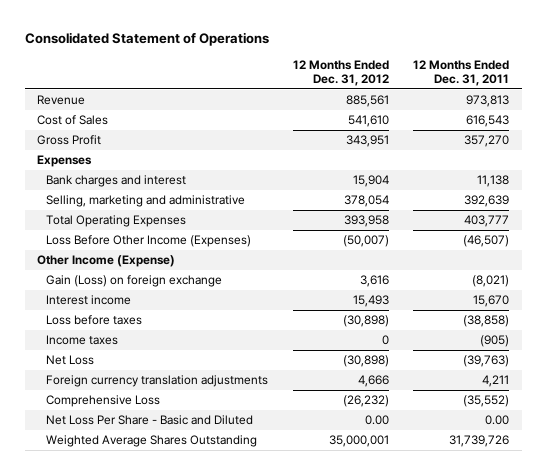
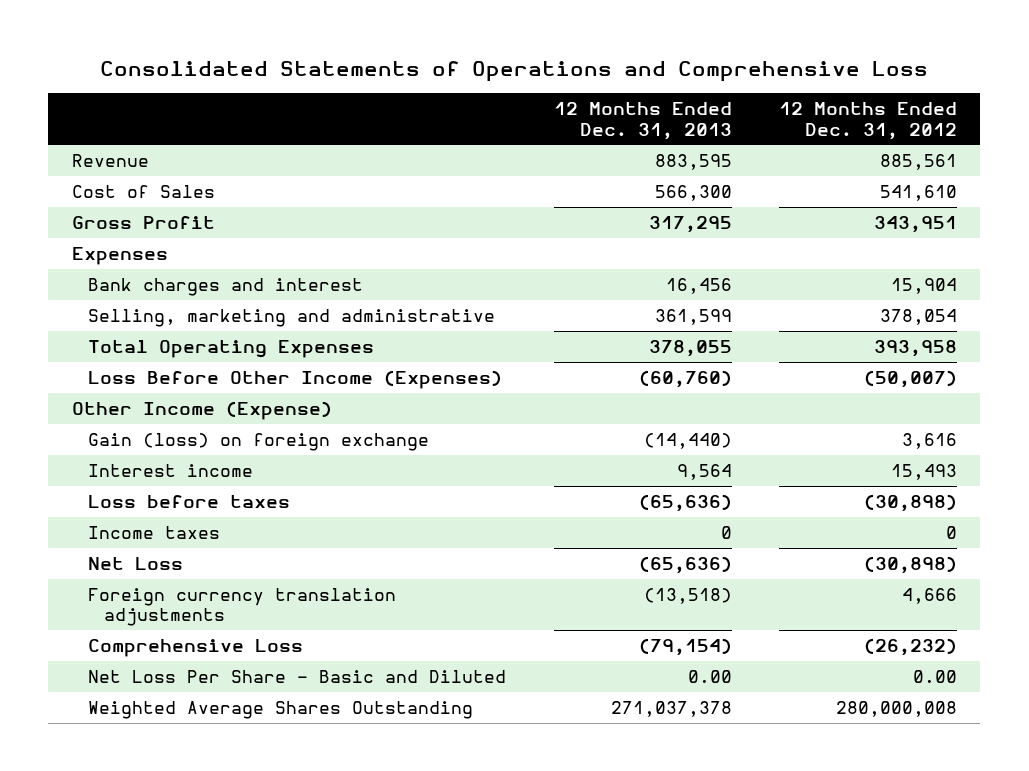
- Consolidated Statement of Operations
+ Consolidated Statements of Operations and Comprehensive Loss
- | 12 Months Ended Dec. 31, 2012 | 12 Months Ended Dec. 31, 2011
+ | 12 Months Ended Dec. 31, 2013 | 12 Months Ended Dec. 31, 2012
- Gain (Loss) on foreign exchange | 3,616 | (8,021)
+ Gain (loss) on foreign exchange | (14,440) | 3,616
- Weighted Average Shares Outstanding | 35,000,001 | 31,739,726
+ Weighted Average Shares Outstanding | 271,037,378 | 280,000,008

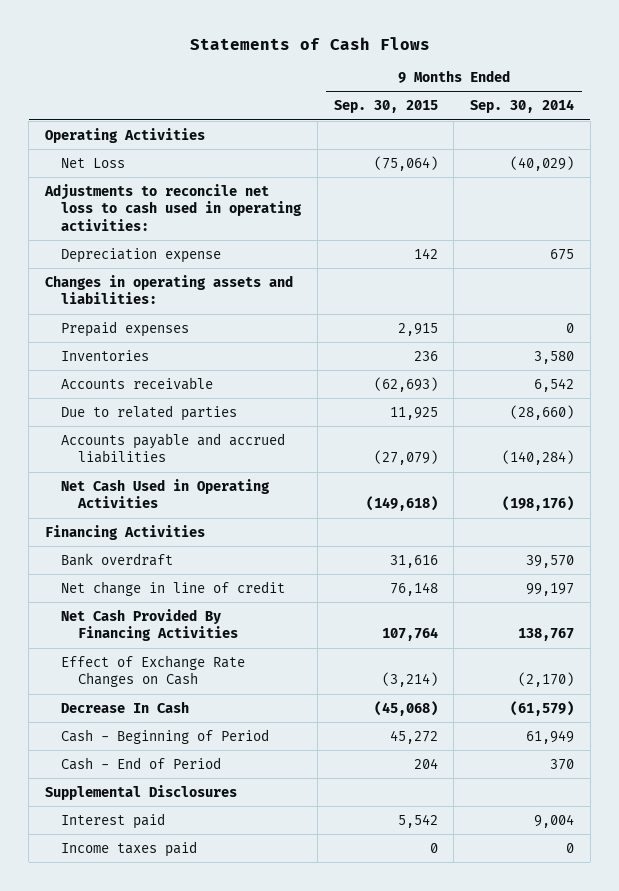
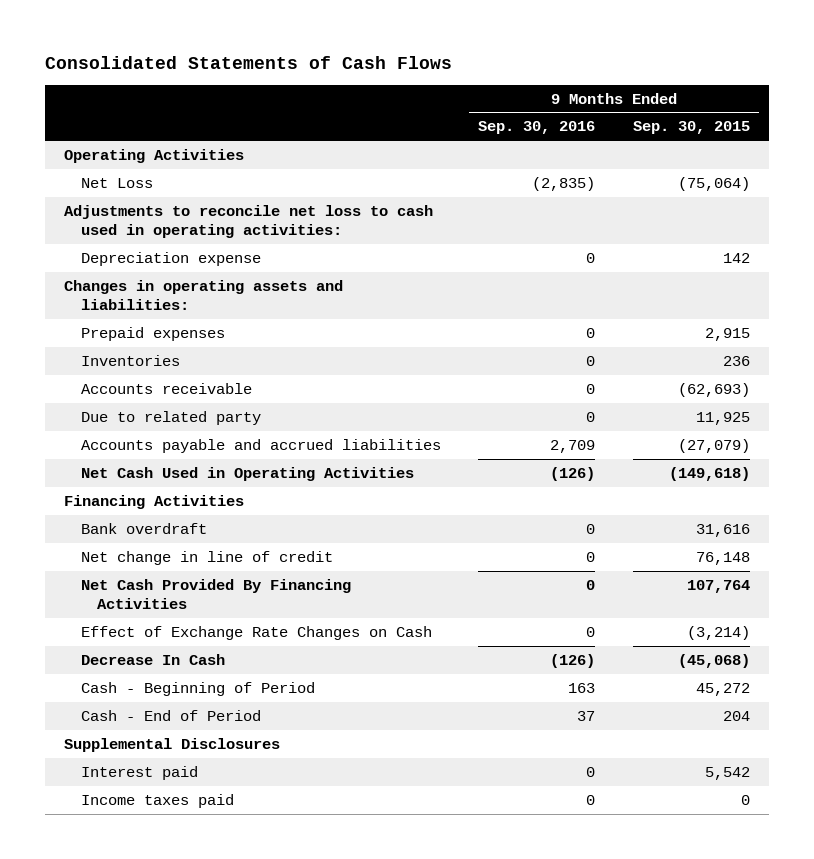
- Statements of Cash Flows
+ Consolidated Statements of Cash Flows
- | 9 Months Ended Sep. 30, 2015 | 9 Months Ended Sep. 30, 2014
+ | 9 Months Ended Sep. 30, 2016 | 9 Months Ended Sep. 30, 2015
- Due to related parties | 11,925 | (28,660)
+ Due to related party | 0 | 11,925

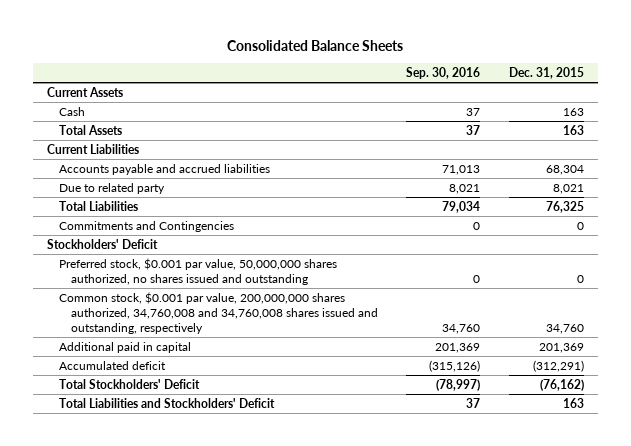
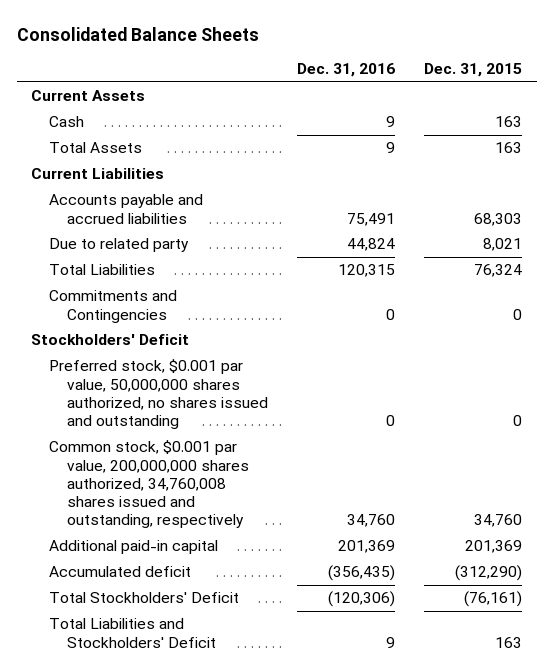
- | Sep. 30, 2016 | Dec. 31, 2015
+ | Dec. 31, 2016 | Dec. 31, 2015
- Accounts payable and accrued liabilities | 71,013 | 68,304
+ Accounts payable and accrued liabilities | 75,491 | 68,303
- Total Liabilities | 79,034 | 76,325
+ Total Liabilities | 120,315 | 76,324
- Common stock, $0.001 par value, 200,000,000 shares authorized, 34,760,008 and 34,760,008 shares issued and outstanding, respectively | 34,760 | 34,760
- Additional paid in capital | 201,369 | 201,369
- Accumulated deficit | (315,126) | (312,291)
- Total Stockholders' Deficit | (78,997) | (76,162)
+ Common stock, $0.001 par value, 200,000,000 shares authorized, 34,760,008 shares issued and outstanding, respectively | 34,760 | 34,760
+ Additional paid-in capital | 201,369 | 201,369
+ Accumulated deficit | (356,435) | (312,290)
+ Total Stockholders' Deficit | (120,306) | (76,161)

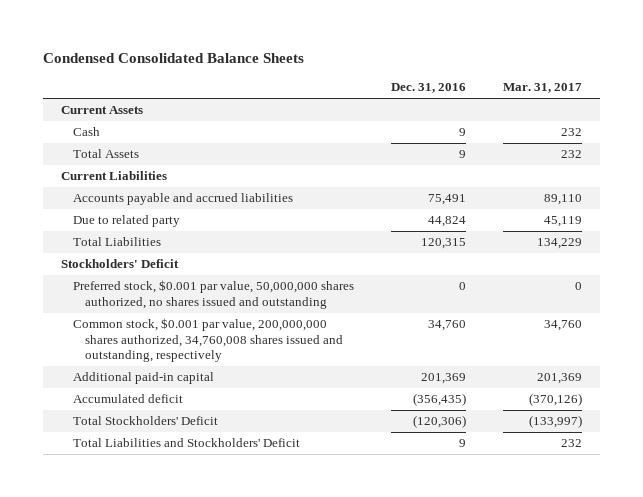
- Consolidated Balance Sheets
+ Condensed Consolidated Balance Sheets
- | Dec. 31, 2016 | Dec. 31, 2015
+ | Dec. 31, 2016 | Mar. 31, 2017
- Commitments and Contingencies | 0 | 0

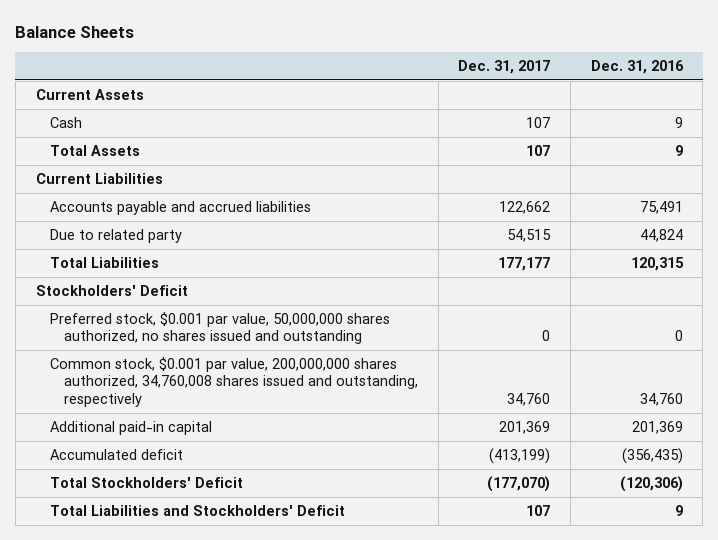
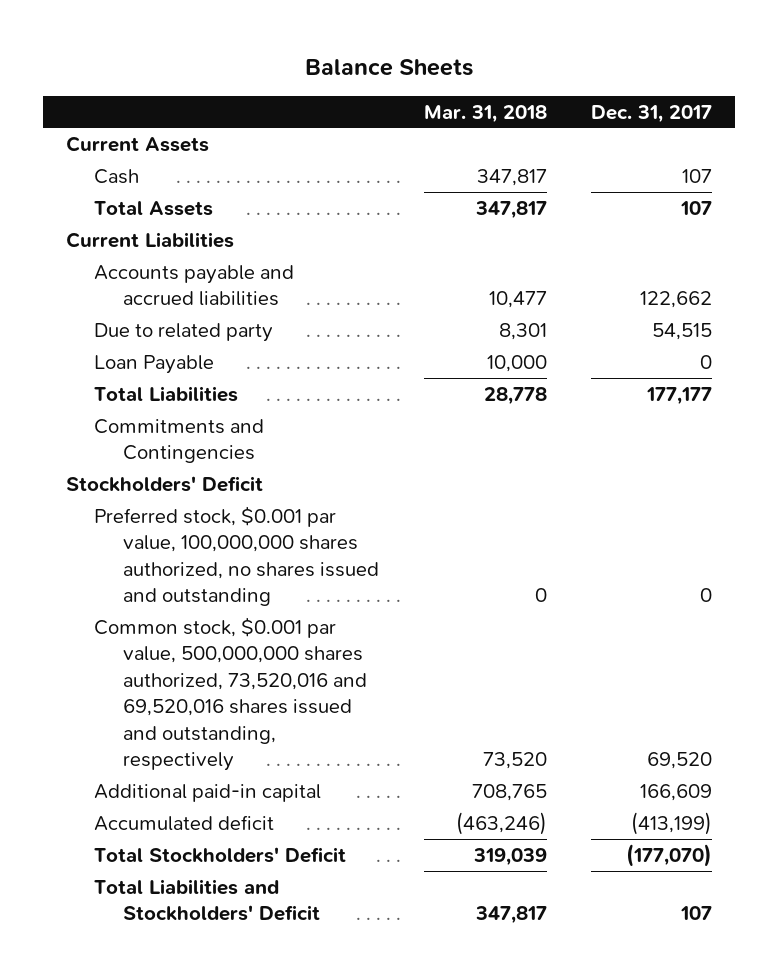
- | Dec. 31, 2017 | Dec. 31, 2016
+ | Mar. 31, 2018 | Dec. 31, 2017
+ Loan Payable | 10,000 | 0
+ Commitments and Contingencies
- Preferred stock, $0.001 par value, 50,000,000 shares authorized, no shares issued and outstanding | 0 | 0
- Common stock, $0.001 par value, 200,000,000 shares authorized, 34,760,008 shares issued and outstanding, respectively | 34,760 | 34,760
- Additional paid-in capital | 201,369 | 201,369
+ Preferred stock, $0.001 par value, 100,000,000 shares authorized, no shares issued and outstanding | 0 | 0
+ Common stock, $0.001 par value, 500,000,000 shares authorized, 73,520,016 and 69,520,016 shares issued and outstanding, respectively | 73,520 | 69,520
+ Additional paid-in capital | 708,765 | 166,609

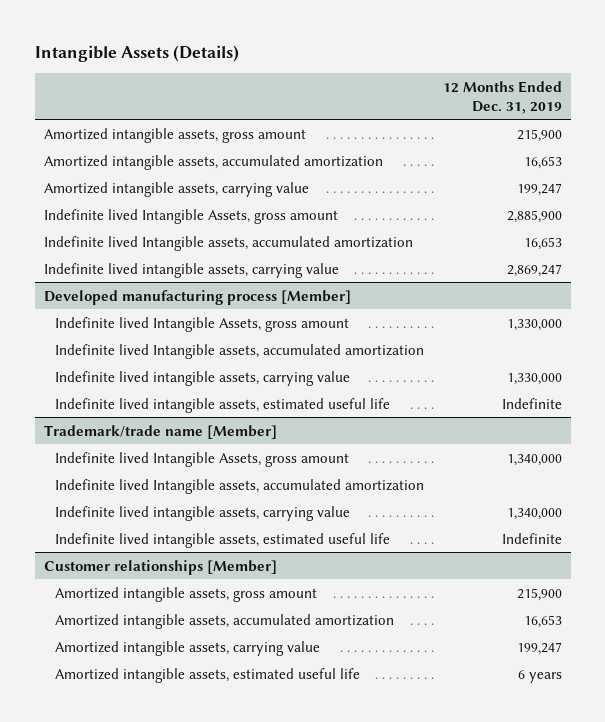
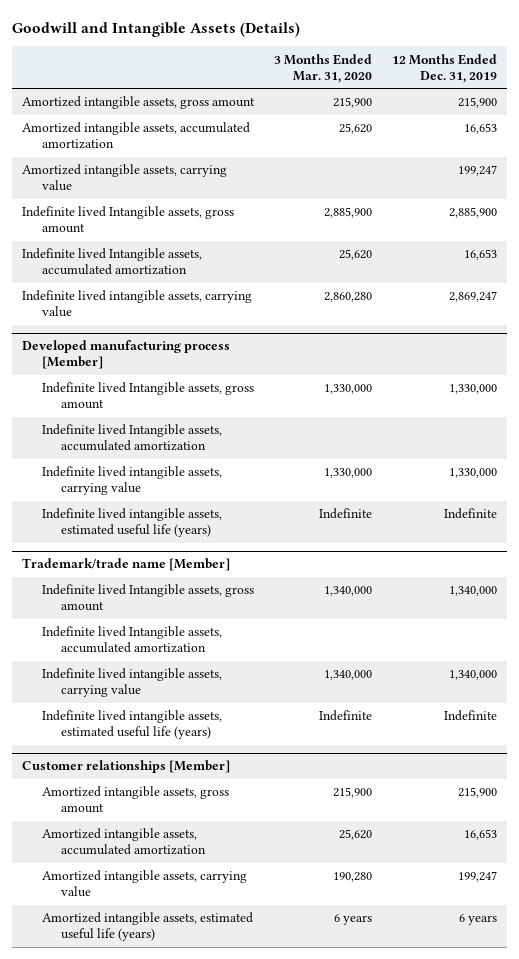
- Intangible Assets (Details)
+ Goodwill and Intangible Assets (Details)
- | 12 Months Ended Dec. 31, 2019
+ | 3 Months Ended Mar. 31, 2020 | 12 Months Ended Dec. 31, 2019
- Indefinite lived Intangible Assets, gross amount | 2,885,900
+ Indefinite lived Intangible assets, gross amount | 2,885,900 | 2,885,900
@ Developed manufacturing process [Member]
- Indefinite lived Intangible Assets, gross amount | 1,330,000
+ Indefinite lived Intangible assets, gross amount | 1,330,000 | 1,330,000
- Indefinite lived intangible assets, estimated useful life | Indefinite
+ Indefinite lived intangible assets, estimated useful life (years) | Indefinite | Indefinite
@ Trademark/trade name [Member]
- Indefinite lived Intangible Assets, gross amount | 1,340,000
+ Indefinite lived Intangible assets, gross amount | 1,340,000 | 1,340,000
- Indefinite lived intangible assets, estimated useful life | Indefinite
+ Indefinite lived intangible assets, estimated useful life (years) | Indefinite | Indefinite
@ Customer relationships [Member]
- Amortized intangible assets, estimated useful life | 6 years
+ Amortized intangible assets, estimated useful life (years) | 6 years | 6 years

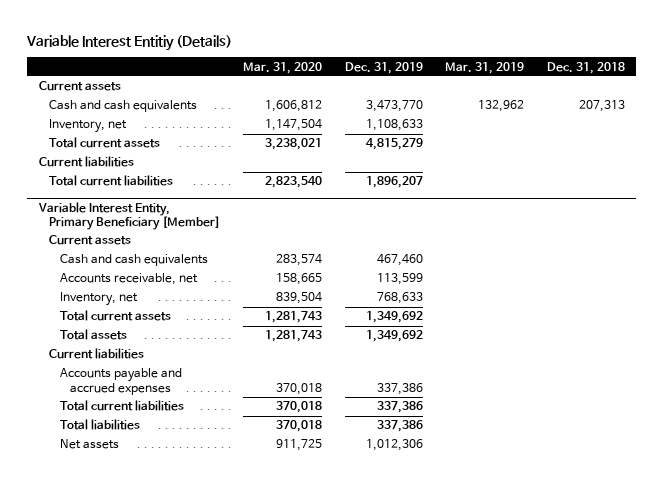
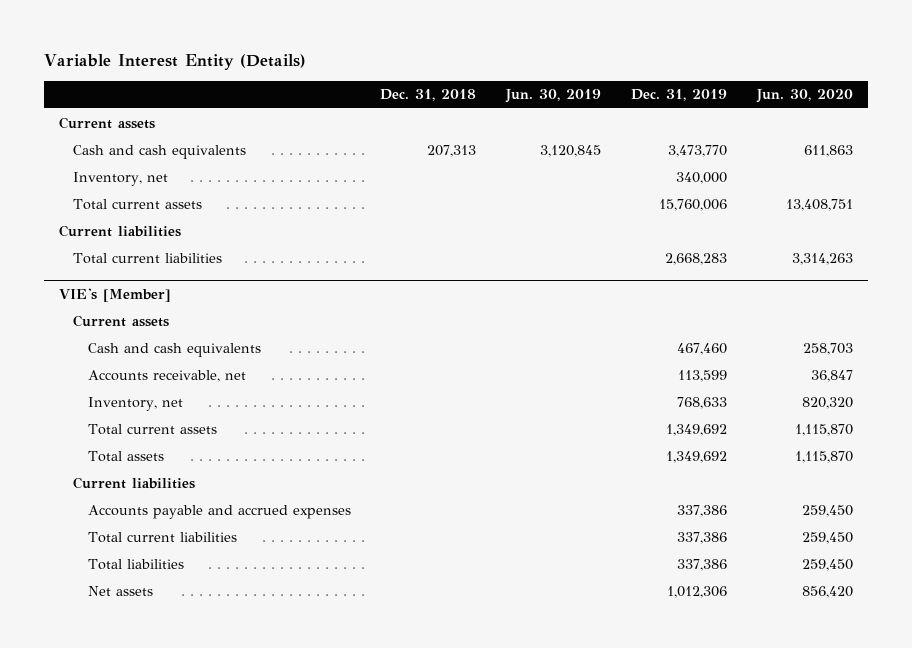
- Variable Interest Entitiy (Details)
+ Variable Interest Entity (Details)
- | Mar. 31, 2020 | Dec. 31, 2019 | Mar. 31, 2019 | Dec. 31, 2018
+ | Dec. 31, 2018 | Jun. 30, 2019 | Dec. 31, 2019 | Jun. 30, 2020
- Inventory, net | 1,147,504 | 1,108,633 | |
- Total current assets | 3,238,021 | 4,815,279 | |
+ Inventory, net | | | 340,000 |
+ Total current assets | | | 15,760,006 | 13,408,751
- Total current liabilities | 2,823,540 | 1,896,207 | |
- Variable Interest Entity, Primary Beneficiary [Member]
+ Total current liabilities | | | 2,668,283 | 3,314,263
+ VIE's [Member]

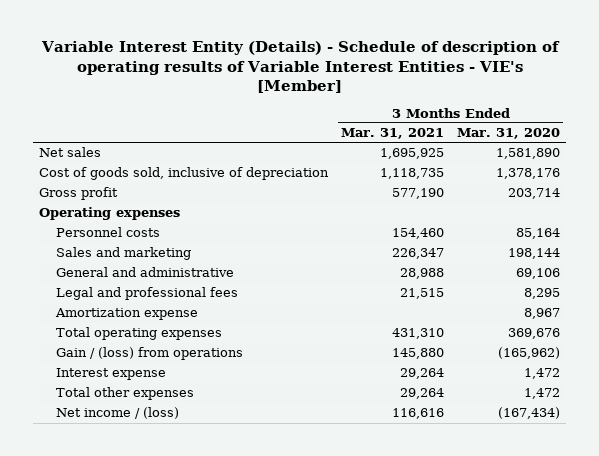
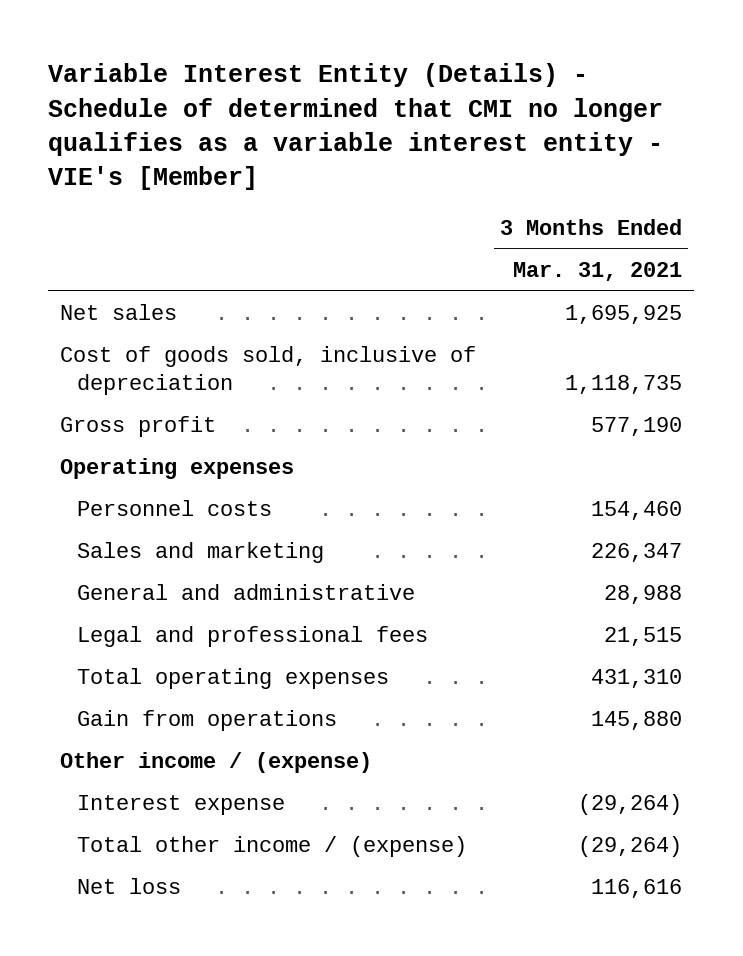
- Variable Interest Entity (Details) - Schedule of description of operating results of Variable Interest Entities - VIE's [Member]
+ Variable Interest Entity (Details) - Schedule of determined that CMI no longer qualifies as a variable interest entity - VIE's [Member]
- | 3 Months Ended Mar. 31, 2021 | 3 Months Ended Mar. 31, 2020
+ | 3 Months Ended Mar. 31, 2021
- Amortization expense | | 8,967
- Gain / (loss) from operations | 145,880 | (165,962)
- Interest expense | 29,264 | 1,472
- Total other expenses | 29,264 | 1,472
- Net income / (loss) | 116,616 | (167,434)
+ Gain from operations | 145,880
+ Other income / (expense)
+ Interest expense | (29,264)
+ Total other income / (expense) | (29,264)
+ Net loss | 116,616

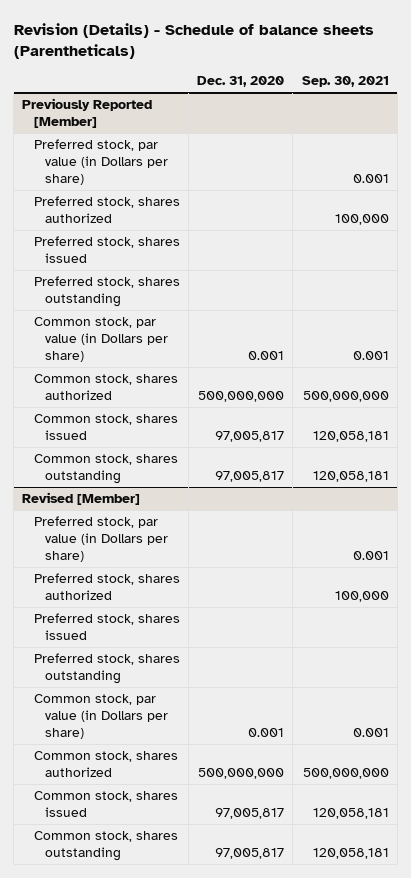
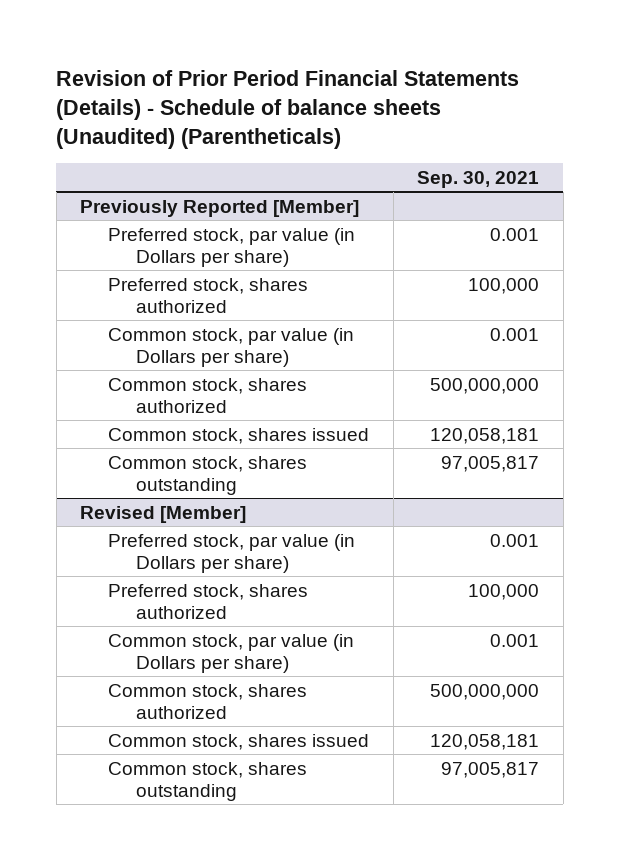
- Revision (Details) - Schedule of balance sheets (Parentheticals)
+ Revision of Prior Period Financial Statements (Details) - Schedule of balance sheets (Unaudited) (Parentheticals)
- | Dec. 31, 2020 | Sep. 30, 2021
+ | Sep. 30, 2021
@ Previously Reported [Member]
- Preferred stock, shares issued
- Preferred stock, shares outstanding
- Common stock, shares outstanding | 97,005,817 | 120,058,181
+ Common stock, shares outstanding | 97,005,817
@ Revised [Member]
- Preferred stock, shares issued
- Preferred stock, shares outstanding
- Common stock, shares outstanding | 97,005,817 | 120,058,181
+ Common stock, shares outstanding | 97,005,817

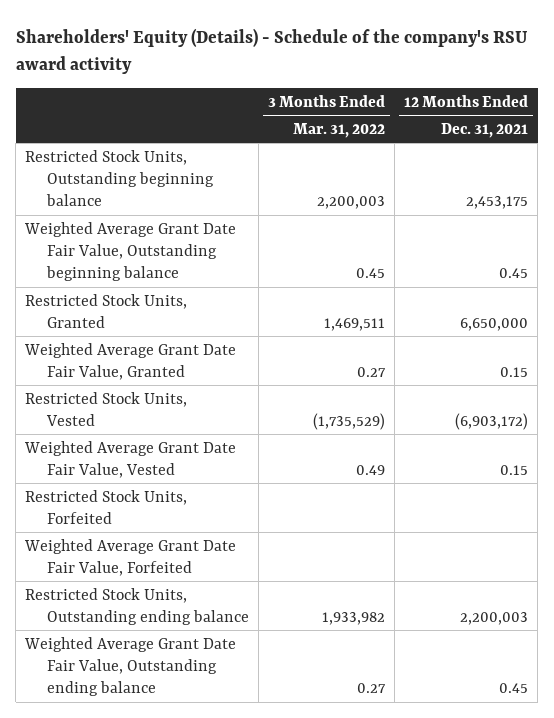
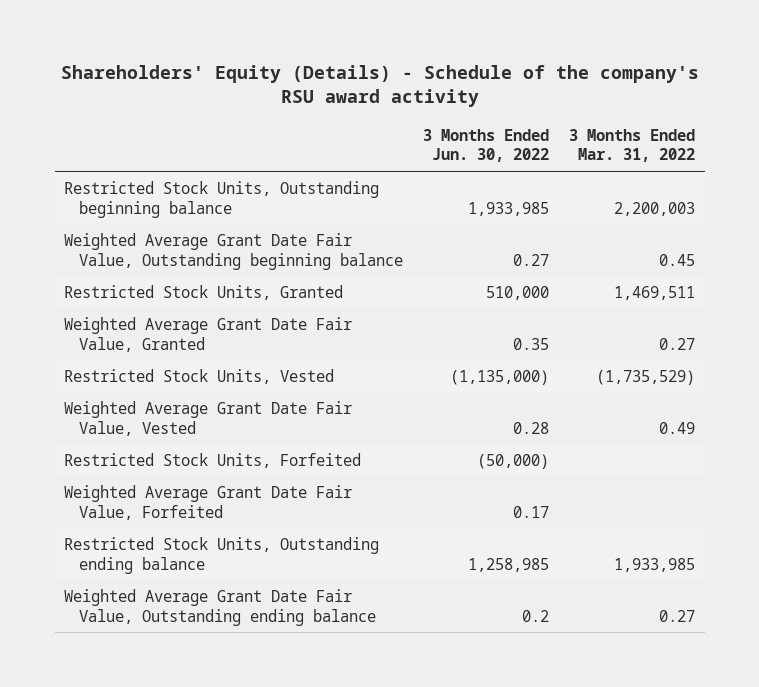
- | 3 Months Ended Mar. 31, 2022 | 12 Months Ended Dec. 31, 2021
+ | 3 Months Ended Jun. 30, 2022 | 3 Months Ended Mar. 31, 2022
- Restricted Stock Units, Outstanding ending balance | 1,933,982 | 2,200,003
+ Restricted Stock Units, Outstanding ending balance | 1,258,985 | 1,933,985

